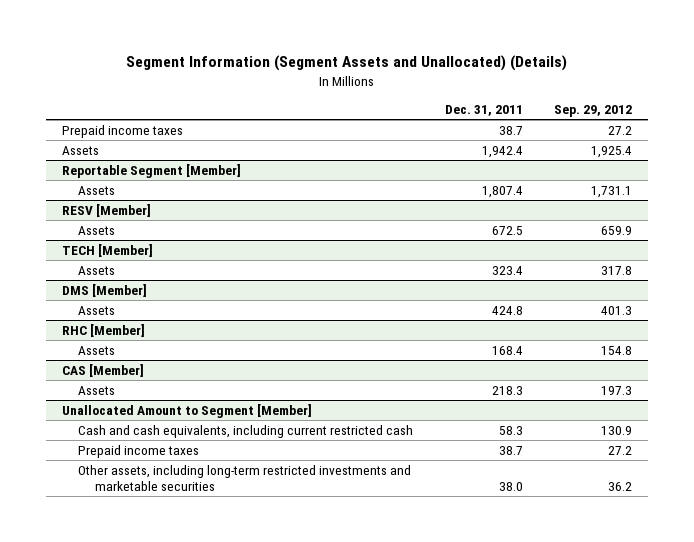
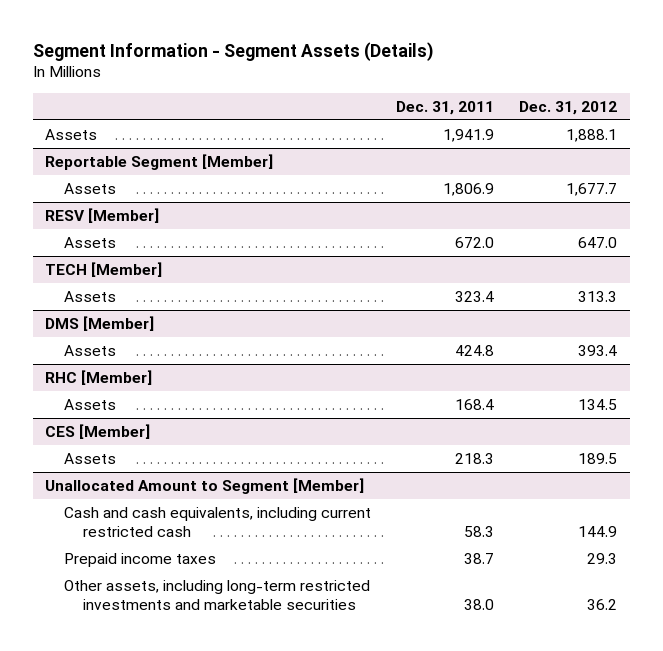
- Segment Information (Segment Assets and Unallocated) (Details)
+ Segment Information - Segment Assets (Details)
- | Dec. 31, 2011 | Sep. 29, 2012
+ | Dec. 31, 2011 | Dec. 31, 2012
- Prepaid income taxes | 38.7 | 27.2
- Assets | 1,942.4 | 1,925.4
+ Assets | 1,941.9 | 1,888.1
@ Reportable Segment [Member]
- Assets | 1,807.4 | 1,731.1
+ Assets | 1,806.9 | 1,677.7
@ RESV [Member]
- Assets | 672.5 | 659.9
+ Assets | 672.0 | 647.0
- CAS [Member]
+ CES [Member]

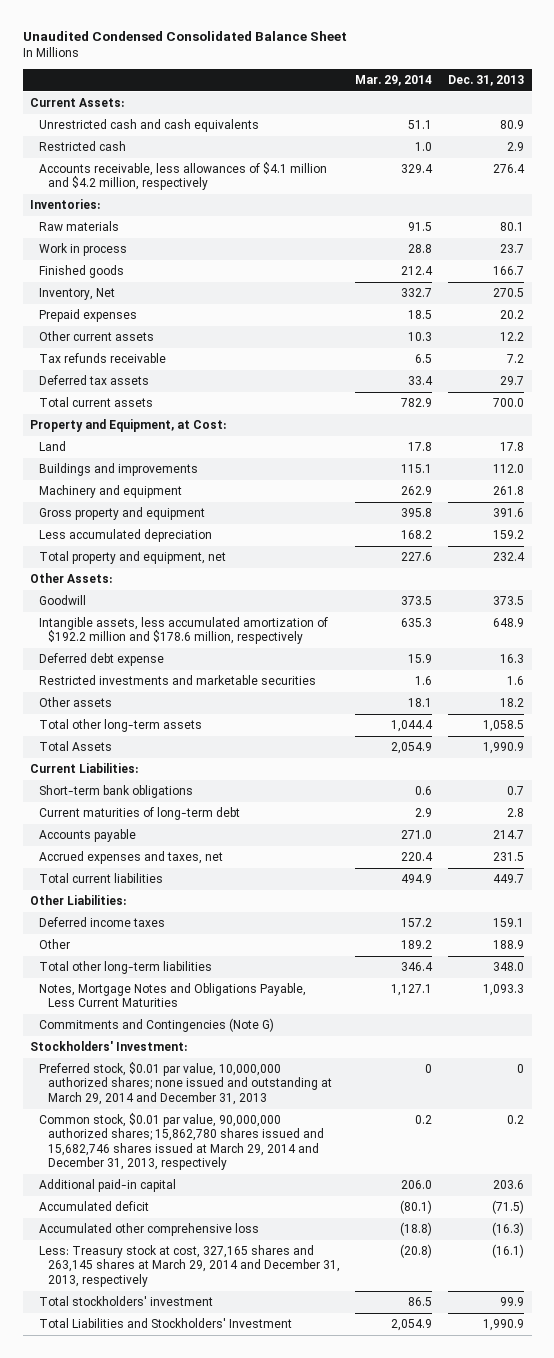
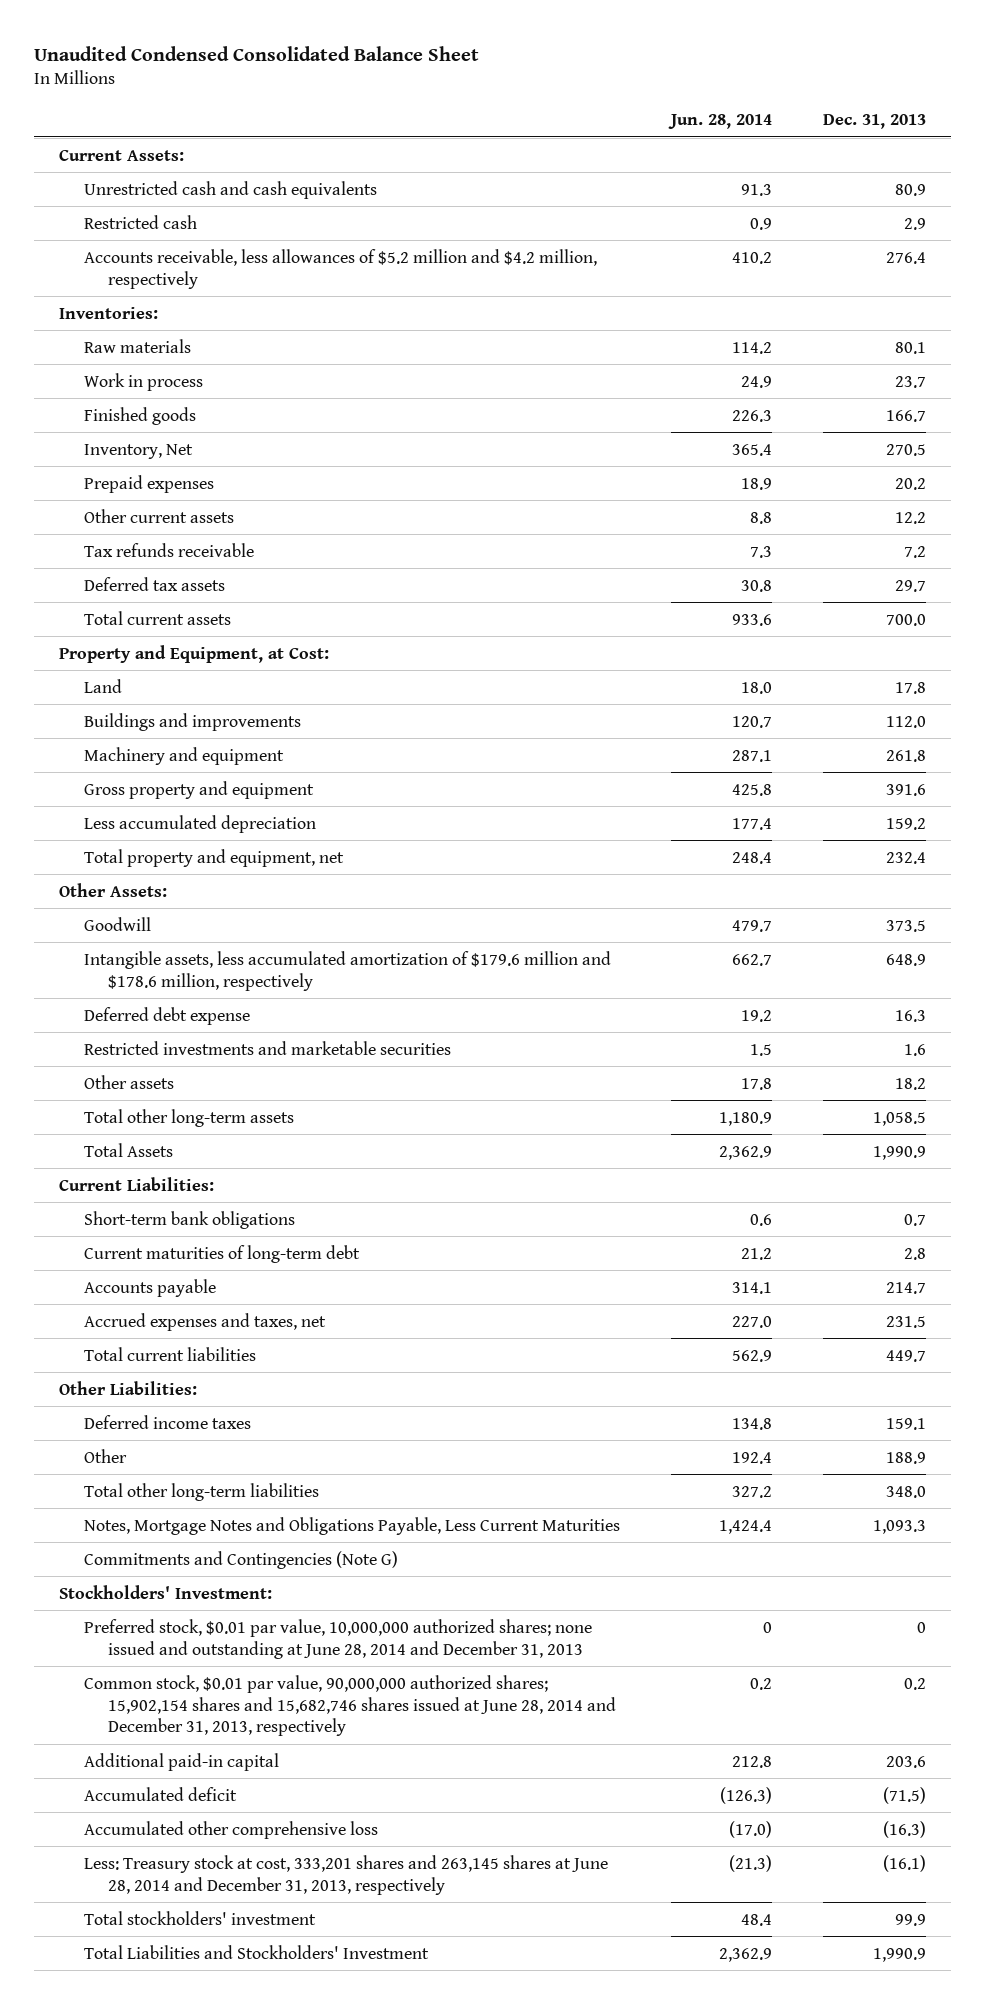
- | Mar. 29, 2014 | Dec. 31, 2013
+ | Jun. 28, 2014 | Dec. 31, 2013
- Accounts receivable, less allowances of $4.1 million and $4.2 million, respectively | 329.4 | 276.4
+ Accounts receivable, less allowances of $5.2 million and $4.2 million, respectively | 410.2 | 276.4
- Intangible assets, less accumulated amortization of $192.2 million and $178.6 million, respectively | 635.3 | 648.9
+ Intangible assets, less accumulated amortization of $179.6 million and $178.6 million, respectively | 662.7 | 648.9
- Preferred stock, $0.01 par value, 10,000,000 authorized shares; none issued and outstanding at March 29, 2014 and December 31, 2013 | 0 | 0
- Common stock, $0.01 par value, 90,000,000 authorized shares; 15,862,780 shares issued and 15,682,746 shares issued at March 29, 2014 and December 31, 2013, respectively | 0.2 | 0.2
+ Preferred stock, $0.01 par value, 10,000,000 authorized shares; none issued and outstanding at June 28, 2014 and December 31, 2013 | 0 | 0
+ Common stock, $0.01 par value, 90,000,000 authorized shares; 15,902,154 shares and 15,682,746 shares issued at June 28, 2014 and December 31, 2013, respectively | 0.2 | 0.2
- Less: Treasury stock at cost, 327,165 shares and 263,145 shares at March 29, 2014 and December 31, 2013, respectively | (20.8) | (16.1)
+ Less: Treasury stock at cost, 333,201 shares and 263,145 shares at June 28, 2014 and December 31, 2013, respectively | (21.3) | (16.1)

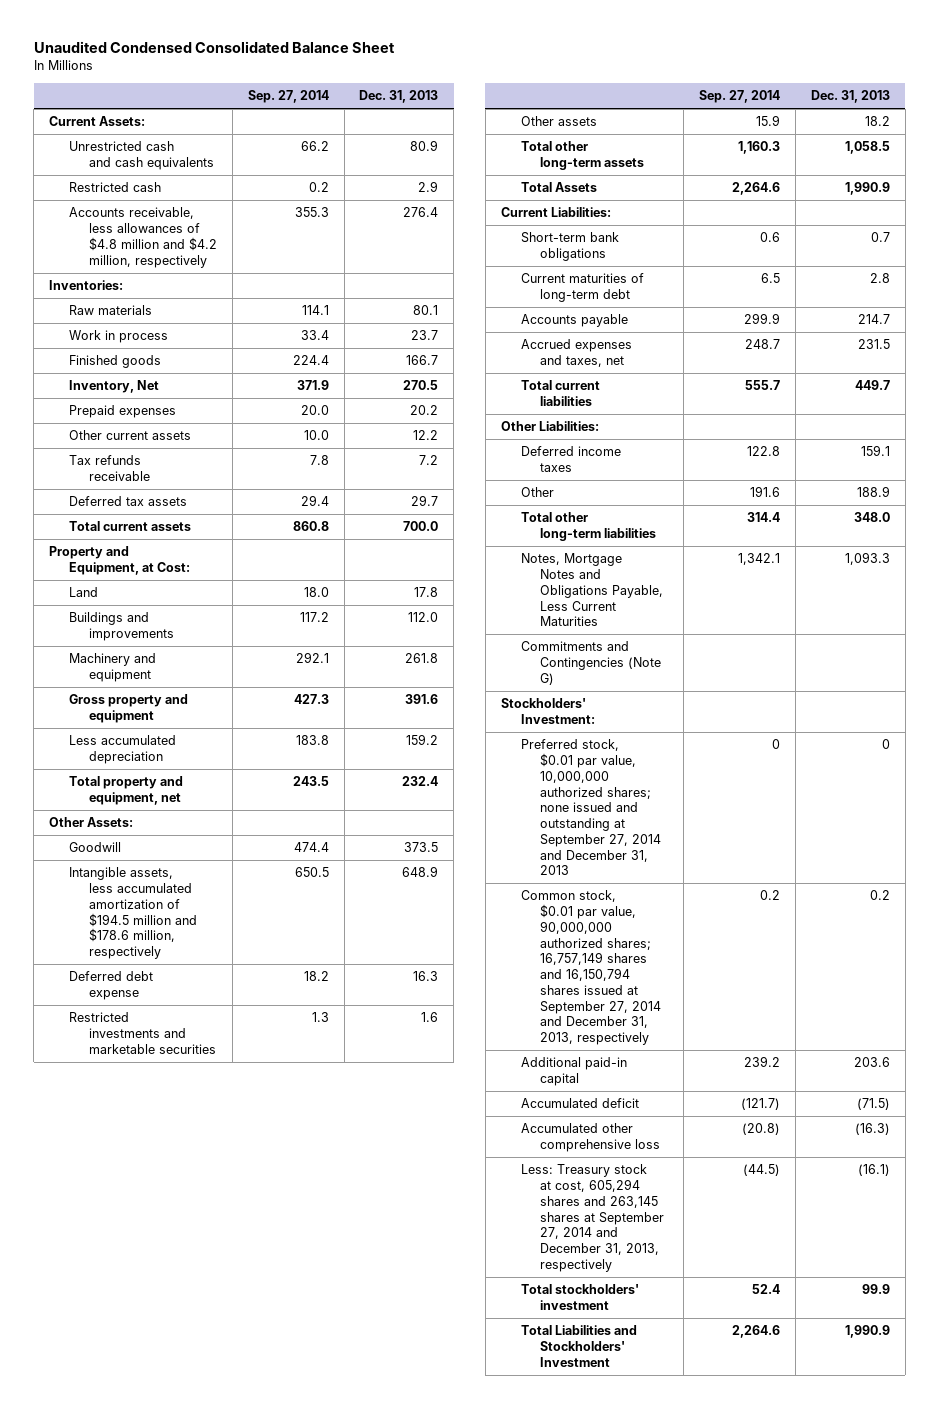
- | Jun. 28, 2014 | Dec. 31, 2013
+ | Sep. 27, 2014 | Dec. 31, 2013
- Accounts receivable, less allowances of $5.2 million and $4.2 million, respectively | 410.2 | 276.4
+ Accounts receivable, less allowances of $4.8 million and $4.2 million, respectively | 355.3 | 276.4
- Intangible assets, less accumulated amortization of $179.6 million and $178.6 million, respectively | 662.7 | 648.9
+ Intangible assets, less accumulated amortization of $194.5 million and $178.6 million, respectively | 650.5 | 648.9
- Preferred stock, $0.01 par value, 10,000,000 authorized shares; none issued and outstanding at June 28, 2014 and December 31, 2013 | 0 | 0
- Common stock, $0.01 par value, 90,000,000 authorized shares; 15,902,154 shares and 15,682,746 shares issued at June 28, 2014 and December 31, 2013, respectively | 0.2 | 0.2
+ Preferred stock, $0.01 par value, 10,000,000 authorized shares; none issued and outstanding at September 27, 2014 and December 31, 2013 | 0 | 0
+ Common stock, $0.01 par value, 90,000,000 authorized shares; 16,757,149 shares and 16,150,794 shares issued at September 27, 2014 and December 31, 2013, respectively | 0.2 | 0.2
- Less: Treasury stock at cost, 333,201 shares and 263,145 shares at June 28, 2014 and December 31, 2013, respectively | (21.3) | (16.1)
+ Less: Treasury stock at cost, 605,294 shares and 263,145 shares at September 27, 2014 and December 31, 2013, respectively | (44.5) | (16.1)

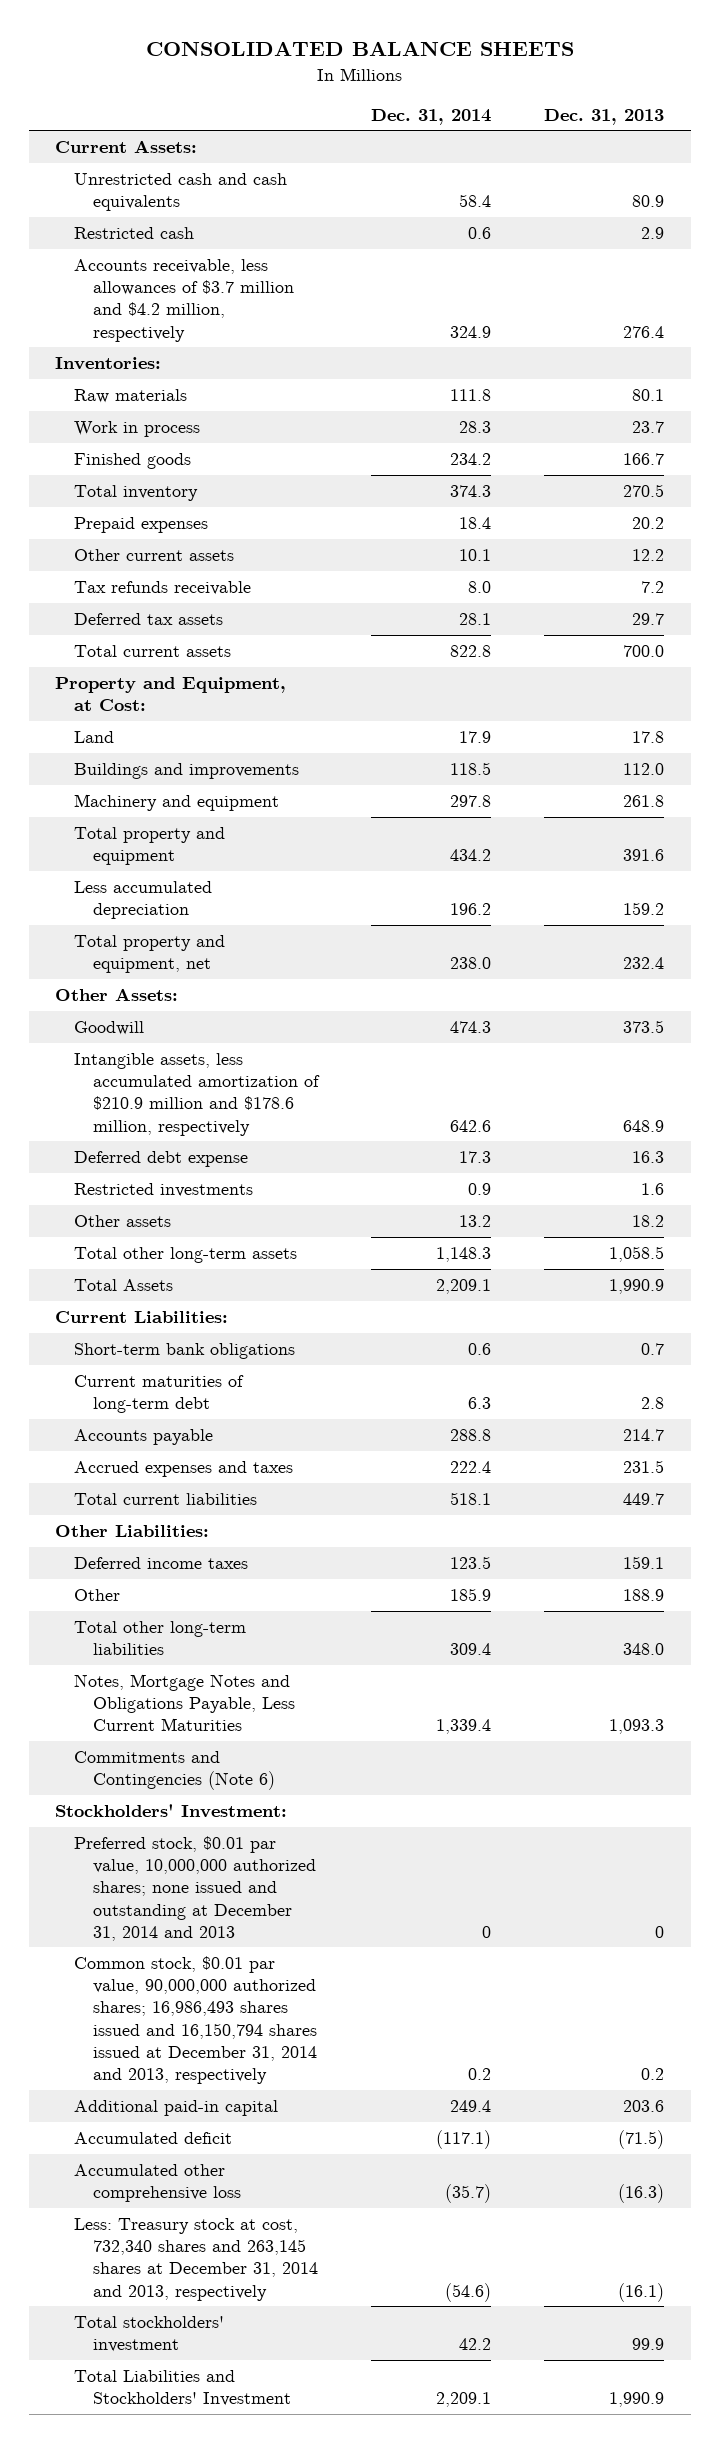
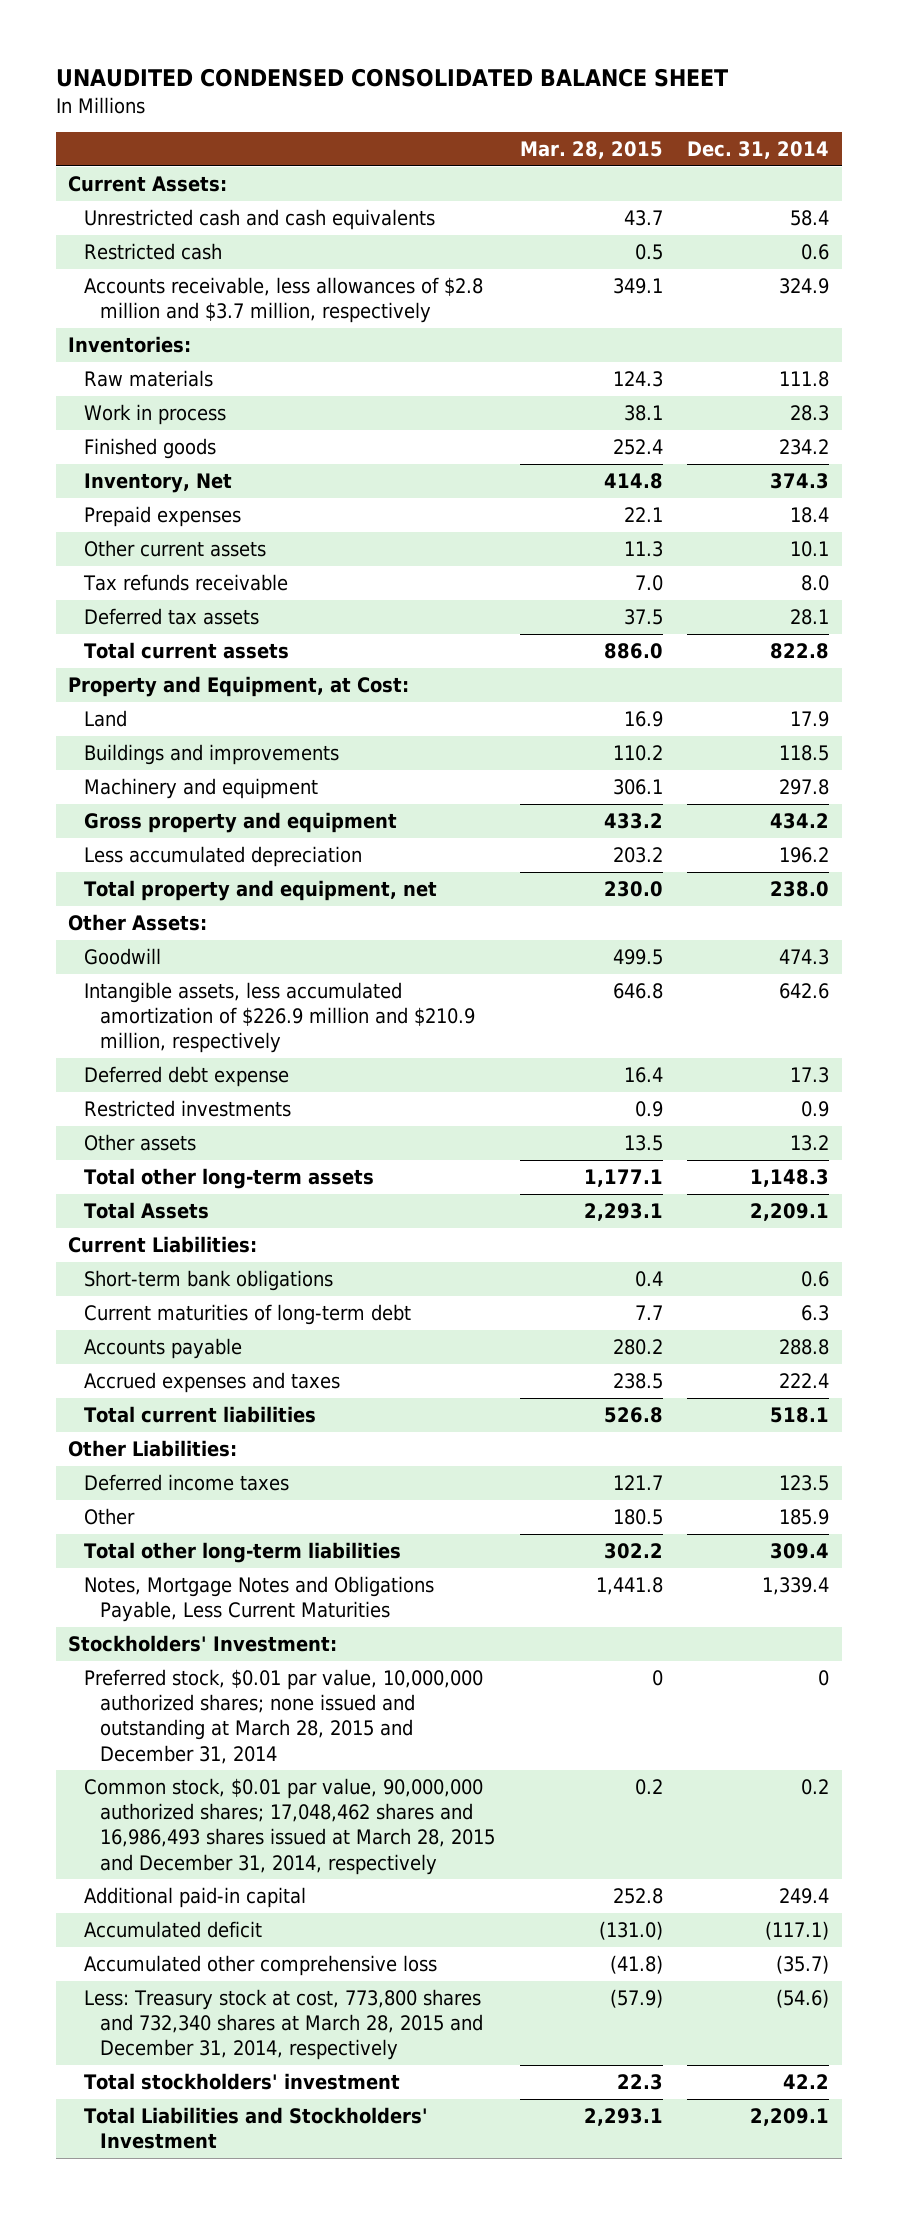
- CONSOLIDATED BALANCE SHEETS
+ UNAUDITED CONDENSED CONSOLIDATED BALANCE SHEET
- | Dec. 31, 2014 | Dec. 31, 2013
+ | Mar. 28, 2015 | Dec. 31, 2014
- Accounts receivable, less allowances of $3.7 million and $4.2 million, respectively | 324.9 | 276.4
+ Accounts receivable, less allowances of $2.8 million and $3.7 million, respectively | 349.1 | 324.9
- Total inventory | 374.3 | 270.5
+ Inventory, Net | 414.8 | 374.3
- Total property and equipment | 434.2 | 391.6
+ Gross property and equipment | 433.2 | 434.2
- Intangible assets, less accumulated amortization of $210.9 million and $178.6 million, respectively | 642.6 | 648.9
+ Intangible assets, less accumulated amortization of $226.9 million and $210.9 million, respectively | 646.8 | 642.6
- Commitments and Contingencies (Note 6)
- Preferred stock, $0.01 par value, 10,000,000 authorized shares; none issued and outstanding at December 31, 2014 and 2013 | 0 | 0
- Common stock, $0.01 par value, 90,000,000 authorized shares; 16,986,493 shares issued and 16,150,794 shares issued at December 31, 2014 and 2013, respectively | 0.2 | 0.2
+ Preferred stock, $0.01 par value, 10,000,000 authorized shares; none issued and outstanding at March 28, 2015 and December 31, 2014 | 0 | 0
+ Common stock, $0.01 par value, 90,000,000 authorized shares; 17,048,462 shares and 16,986,493 shares issued at March 28, 2015 and December 31, 2014, respectively | 0.2 | 0.2
- Less: Treasury stock at cost, 732,340 shares and 263,145 shares at December 31, 2014 and 2013, respectively | (54.6) | (16.1)
+ Less: Treasury stock at cost, 773,800 shares and 732,340 shares at March 28, 2015 and December 31, 2014, respectively | (57.9) | (54.6)

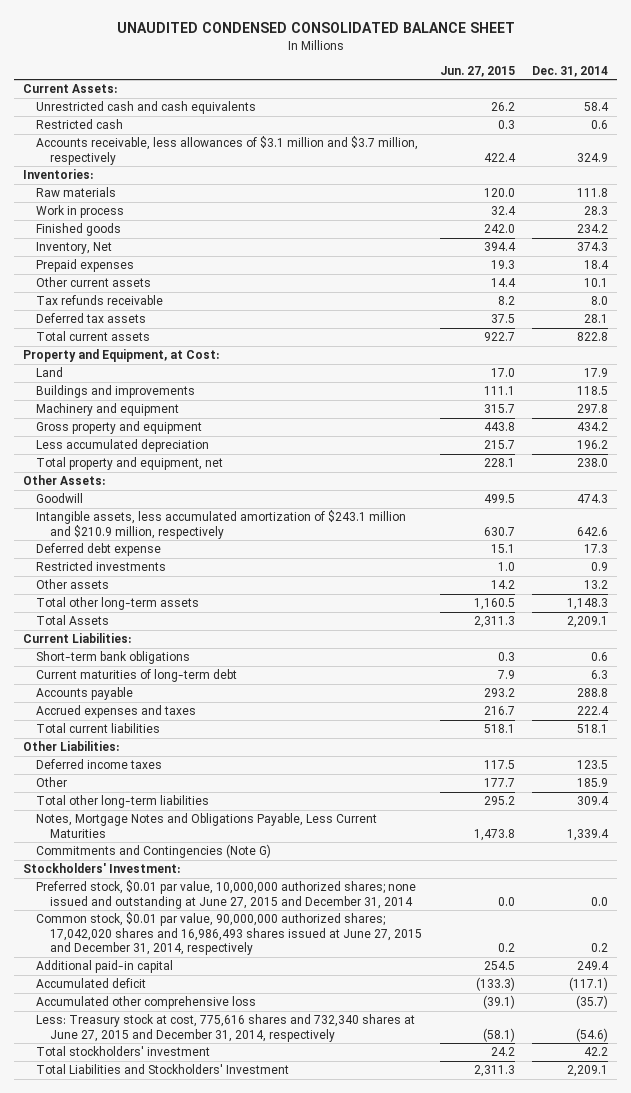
- | Mar. 28, 2015 | Dec. 31, 2014
+ | Jun. 27, 2015 | Dec. 31, 2014
- Accounts receivable, less allowances of $2.8 million and $3.7 million, respectively | 349.1 | 324.9
+ Accounts receivable, less allowances of $3.1 million and $3.7 million, respectively | 422.4 | 324.9
- Intangible assets, less accumulated amortization of $226.9 million and $210.9 million, respectively | 646.8 | 642.6
+ Intangible assets, less accumulated amortization of $243.1 million and $210.9 million, respectively | 630.7 | 642.6
+ Commitments and Contingencies (Note G)
- Preferred stock, $0.01 par value, 10,000,000 authorized shares; none issued and outstanding at March 28, 2015 and December 31, 2014 | 0 | 0
- Common stock, $0.01 par value, 90,000,000 authorized shares; 17,048,462 shares and 16,986,493 shares issued at March 28, 2015 and December 31, 2014, respectively | 0.2 | 0.2
+ Preferred stock, $0.01 par value, 10,000,000 authorized shares; none issued and outstanding at June 27, 2015 and December 31, 2014 | 0.0 | 0.0
+ Common stock, $0.01 par value, 90,000,000 authorized shares; 17,042,020 shares and 16,986,493 shares issued at June 27, 2015 and December 31, 2014, respectively | 0.2 | 0.2
- Less: Treasury stock at cost, 773,800 shares and 732,340 shares at March 28, 2015 and December 31, 2014, respectively | (57.9) | (54.6)
+ Less: Treasury stock at cost, 775,616 shares and 732,340 shares at June 27, 2015 and December 31, 2014, respectively | (58.1) | (54.6)

